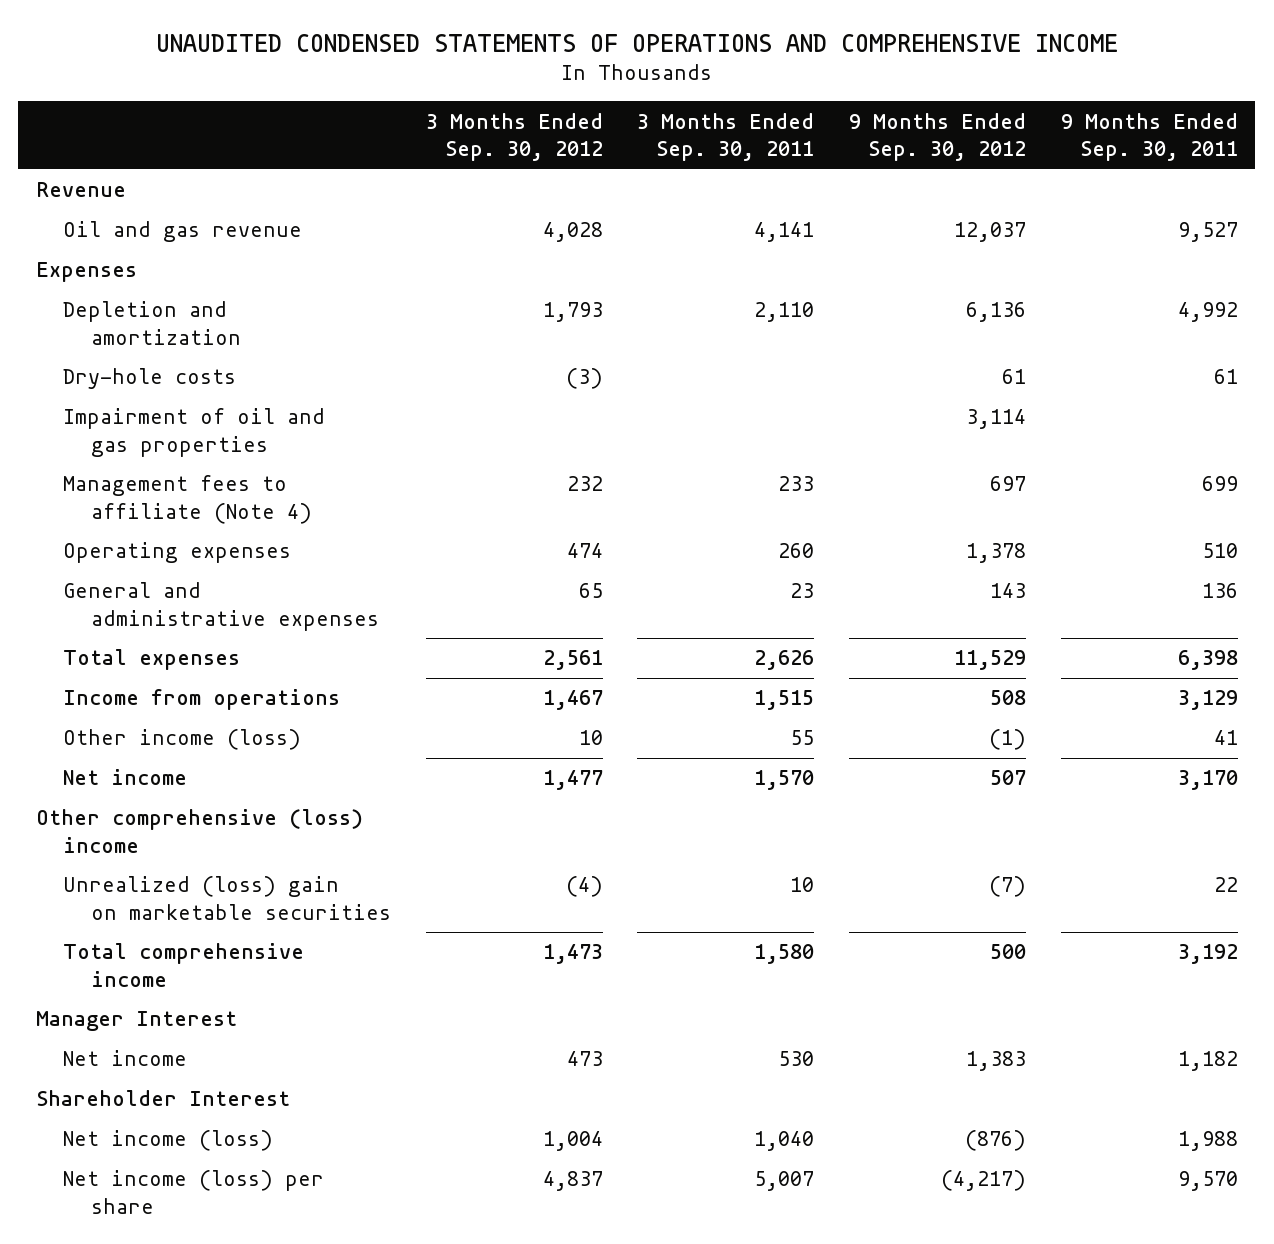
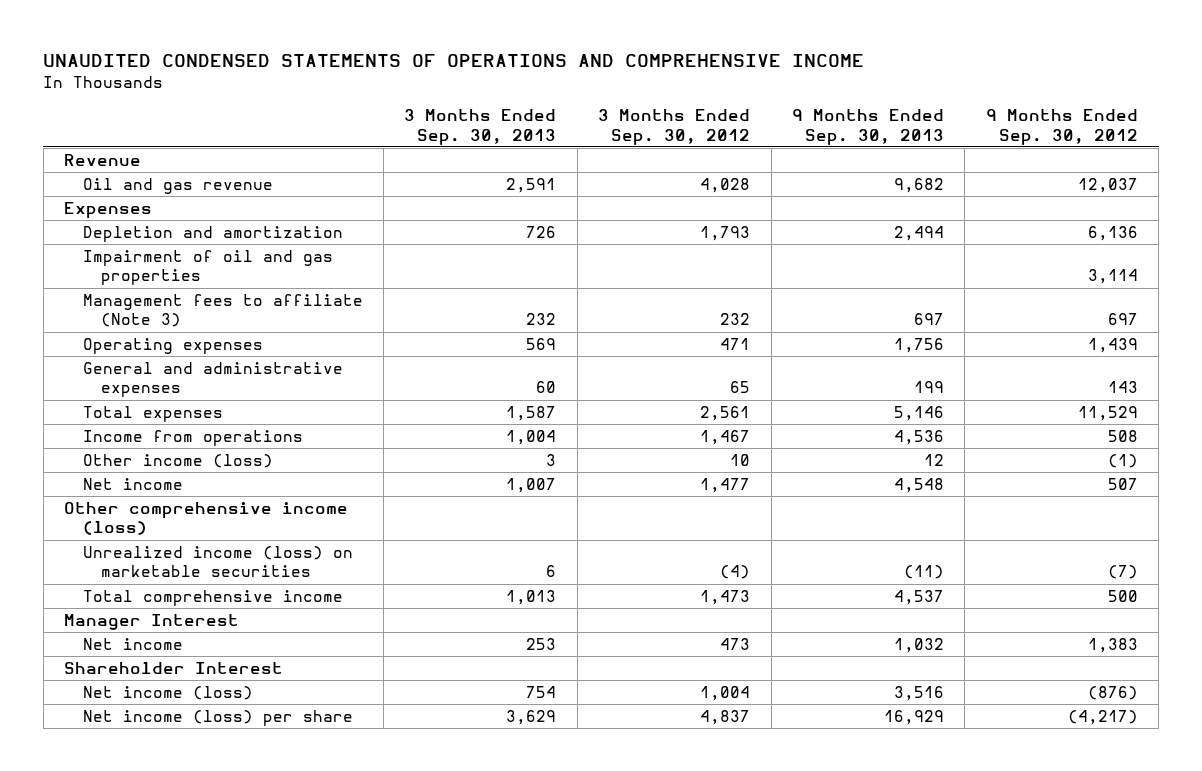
- | 3 Months Ended Sep. 30, 2012 | 3 Months Ended Sep. 30, 2011 | 9 Months Ended Sep. 30, 2012 | 9 Months Ended Sep. 30, 2011
+ | 3 Months Ended Sep. 30, 2013 | 3 Months Ended Sep. 30, 2012 | 9 Months Ended Sep. 30, 2013 | 9 Months Ended Sep. 30, 2012
- Dry-hole costs | (3) | | 61 | 61
- Management fees to affiliate (Note 4) | 232 | 233 | 697 | 699
- Operating expenses | 474 | 260 | 1,378 | 510
+ Management fees to affiliate (Note 3) | 232 | 232 | 697 | 697
+ Operating expenses | 569 | 471 | 1,756 | 1,439
- Other comprehensive (loss) income
- Unrealized (loss) gain on marketable securities | (4) | 10 | (7) | 22
+ Other comprehensive income (loss)
+ Unrealized income (loss) on marketable securities | 6 | (4) | (11) | (7)

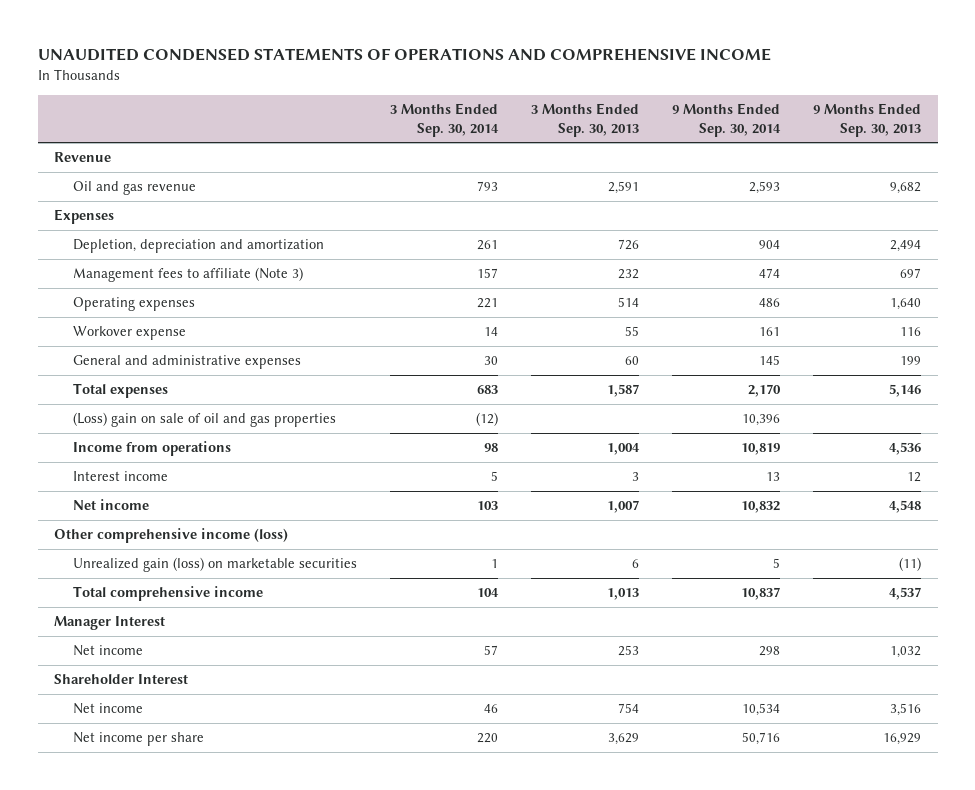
- | 3 Months Ended Sep. 30, 2013 | 3 Months Ended Sep. 30, 2012 | 9 Months Ended Sep. 30, 2013 | 9 Months Ended Sep. 30, 2012
+ | 3 Months Ended Sep. 30, 2014 | 3 Months Ended Sep. 30, 2013 | 9 Months Ended Sep. 30, 2014 | 9 Months Ended Sep. 30, 2013
- Depletion and amortization | 726 | 1,793 | 2,494 | 6,136
- Impairment of oil and gas properties | | | | 3,114
+ Depletion, depreciation and amortization | 261 | 726 | 904 | 2,494
- Operating expenses | 569 | 471 | 1,756 | 1,439
+ Operating expenses | 221 | 514 | 486 | 1,640
+ Workover expense | 14 | 55 | 161 | 116
+ (Loss) gain on sale of oil and gas properties | (12) | | 10,396 |
- Other income (loss) | 3 | 10 | 12 | (1)
+ Interest income | 5 | 3 | 13 | 12
- Unrealized income (loss) on marketable securities | 6 | (4) | (11) | (7)
+ Unrealized gain (loss) on marketable securities | 1 | 6 | 5 | (11)
- Net income (loss) | 754 | 1,004 | 3,516 | (876)
- Net income (loss) per share | 3,629 | 4,837 | 16,929 | (4,217)
+ Net income | 46 | 754 | 10,534 | 3,516
+ Net income per share | 220 | 3,629 | 50,716 | 16,929

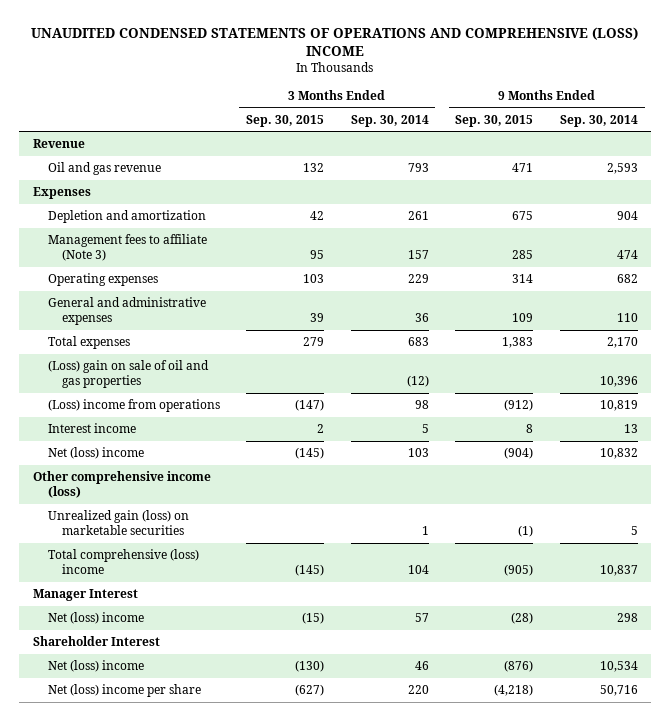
- UNAUDITED CONDENSED STATEMENTS OF OPERATIONS AND COMPREHENSIVE INCOME
+ UNAUDITED CONDENSED STATEMENTS OF OPERATIONS AND COMPREHENSIVE (LOSS) INCOME
- | 3 Months Ended Sep. 30, 2014 | 3 Months Ended Sep. 30, 2013 | 9 Months Ended Sep. 30, 2014 | 9 Months Ended Sep. 30, 2013
+ | 3 Months Ended Sep. 30, 2015 | 3 Months Ended Sep. 30, 2014 | 9 Months Ended Sep. 30, 2015 | 9 Months Ended Sep. 30, 2014
- Depletion, depreciation and amortization | 261 | 726 | 904 | 2,494
+ Depletion and amortization | 42 | 261 | 675 | 904
- Operating expenses | 221 | 514 | 486 | 1,640
- Workover expense | 14 | 55 | 161 | 116
- General and administrative expenses | 30 | 60 | 145 | 199
+ Operating expenses | 103 | 229 | 314 | 682
+ General and administrative expenses | 39 | 36 | 109 | 110
- Income from operations | 98 | 1,004 | 10,819 | 4,536
+ (Loss) income from operations | (147) | 98 | (912) | 10,819
- Net income | 103 | 1,007 | 10,832 | 4,548
+ Net (loss) income | (145) | 103 | (904) | 10,832
- Total comprehensive income | 104 | 1,013 | 10,837 | 4,537
+ Total comprehensive (loss) income | (145) | 104 | (905) | 10,837
- Net income | 57 | 253 | 298 | 1,032
+ Net (loss) income | (15) | 57 | (28) | 298
- Net income | 46 | 754 | 10,534 | 3,516
- Net income per share | 220 | 3,629 | 50,716 | 16,929
+ Net (loss) income | (130) | 46 | (876) | 10,534
+ Net (loss) income per share | (627) | 220 | (4,218) | 50,716

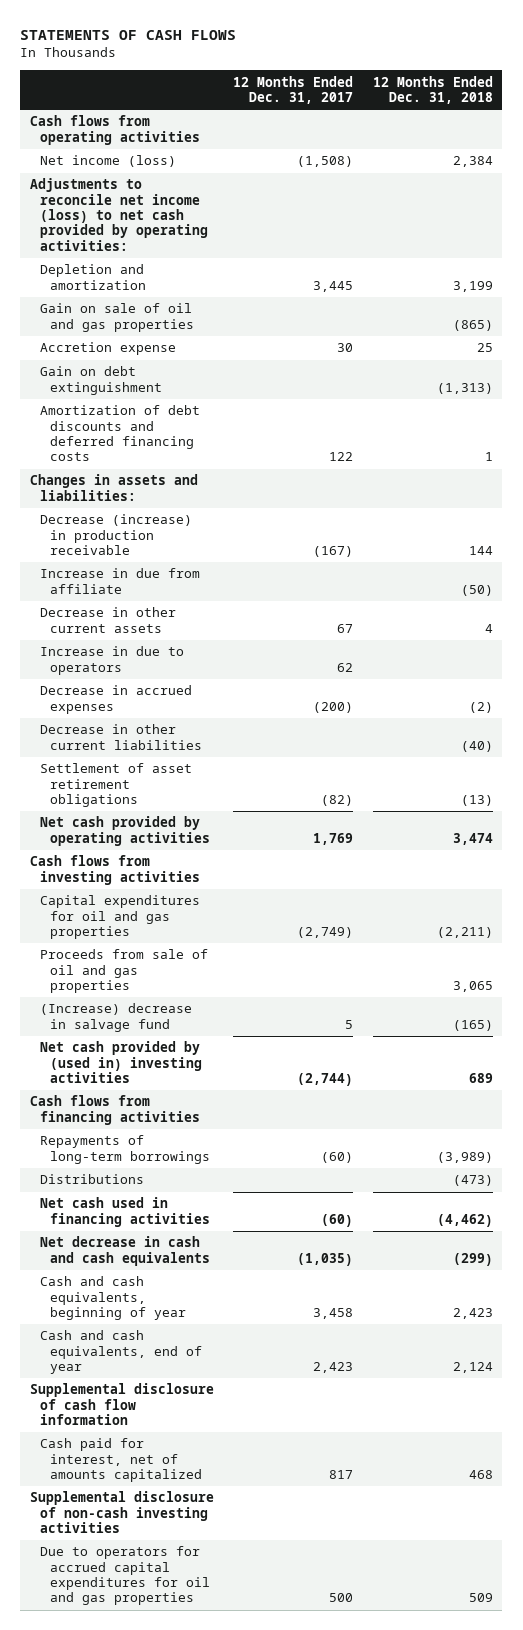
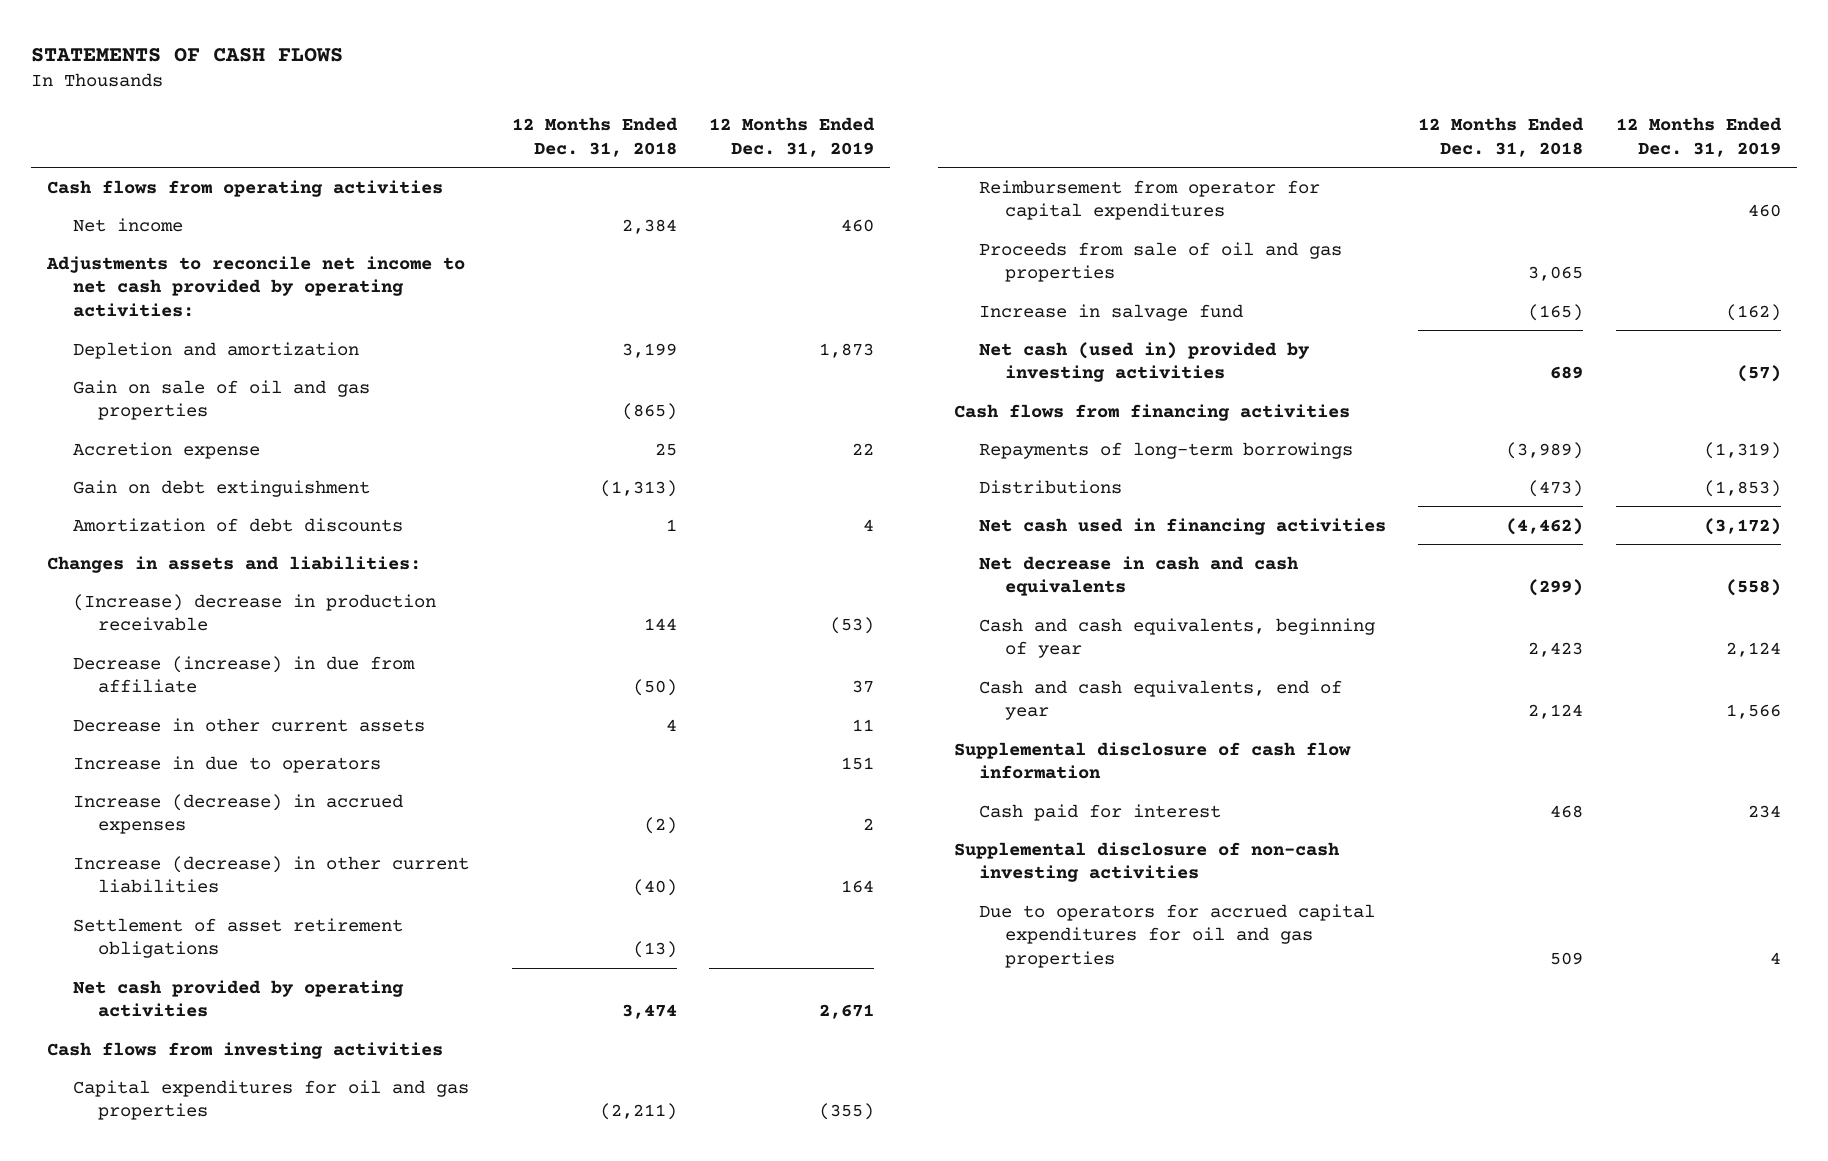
- | 12 Months Ended Dec. 31, 2017 | 12 Months Ended Dec. 31, 2018
+ | 12 Months Ended Dec. 31, 2018 | 12 Months Ended Dec. 31, 2019
- Net income (loss) | (1,508) | 2,384
- Adjustments to reconcile net income (loss) to net cash provided by operating activities:
+ Net income | 2,384 | 460
+ Adjustments to reconcile net income to net cash provided by operating activities:
- Amortization of debt discounts and deferred financing costs | 122 | 1
+ Amortization of debt discounts | 1 | 4
- Decrease (increase) in production receivable | (167) | 144
- Increase in due from affiliate | | (50)
+ (Increase) decrease in production receivable | 144 | (53)
+ Decrease (increase) in due from affiliate | (50) | 37
- Decrease in accrued expenses | (200) | (2)
- Decrease in other current liabilities | | (40)
+ Increase (decrease) in accrued expenses | (2) | 2
+ Increase (decrease) in other current liabilities | (40) | 164
+ Reimbursement from operator for capital expenditures | | 460
- (Increase) decrease in salvage fund | 5 | (165)
- Net cash provided by (used in) investing activities | (2,744) | 689
+ Increase in salvage fund | (165) | (162)
+ Net cash (used in) provided by investing activities | 689 | (57)
- Cash paid for interest, net of amounts capitalized | 817 | 468
+ Cash paid for interest | 468 | 234

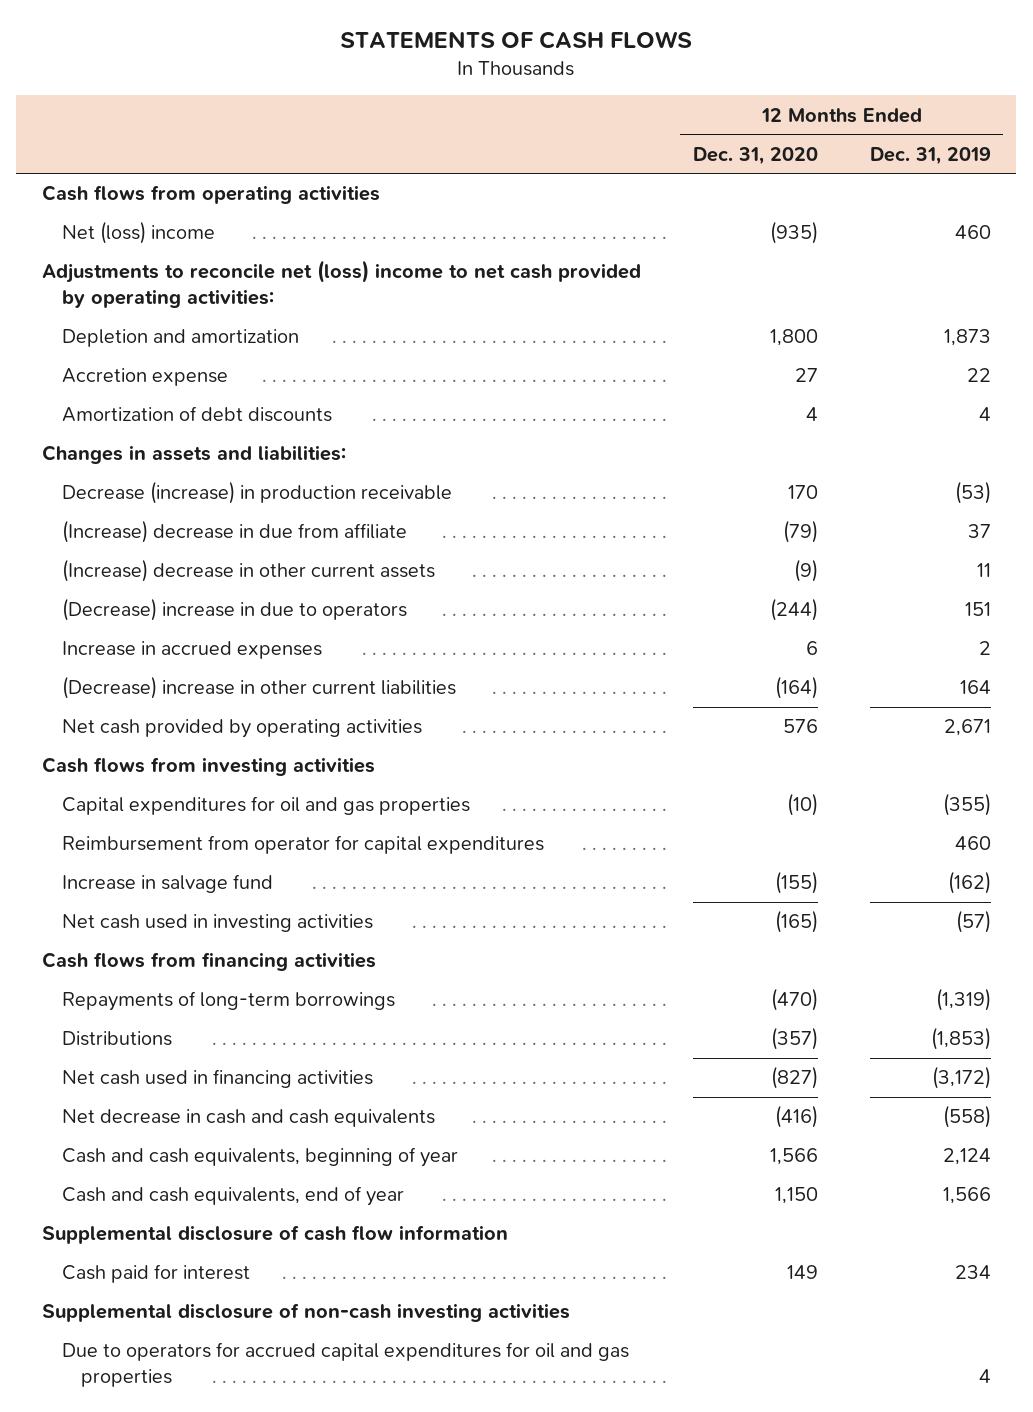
- | 12 Months Ended Dec. 31, 2018 | 12 Months Ended Dec. 31, 2019
+ | 12 Months Ended Dec. 31, 2020 | 12 Months Ended Dec. 31, 2019
- Net income | 2,384 | 460
- Adjustments to reconcile net income to net cash provided by operating activities:
+ Net (loss) income | (935) | 460
+ Adjustments to reconcile net (loss) income to net cash provided by operating activities:
- Gain on sale of oil and gas properties | (865) |
- Gain on debt extinguishment | (1,313) |
- (Increase) decrease in production receivable | 144 | (53)
- Decrease (increase) in due from affiliate | (50) | 37
- Decrease in other current assets | 4 | 11
- Increase in due to operators | | 151
- Increase (decrease) in accrued expenses | (2) | 2
- Increase (decrease) in other current liabilities | (40) | 164
- Settlement of asset retirement obligations | (13) |
+ Decrease (increase) in production receivable | 170 | (53)
+ (Increase) decrease in due from affiliate | (79) | 37
+ (Increase) decrease in other current assets | (9) | 11
+ (Decrease) increase in due to operators | (244) | 151
+ Increase in accrued expenses | 6 | 2
+ (Decrease) increase in other current liabilities | (164) | 164
- Proceeds from sale of oil and gas properties | 3,065 |
- Net cash (used in) provided by investing activities | 689 | (57)
+ Net cash used in investing activities | (165) | (57)

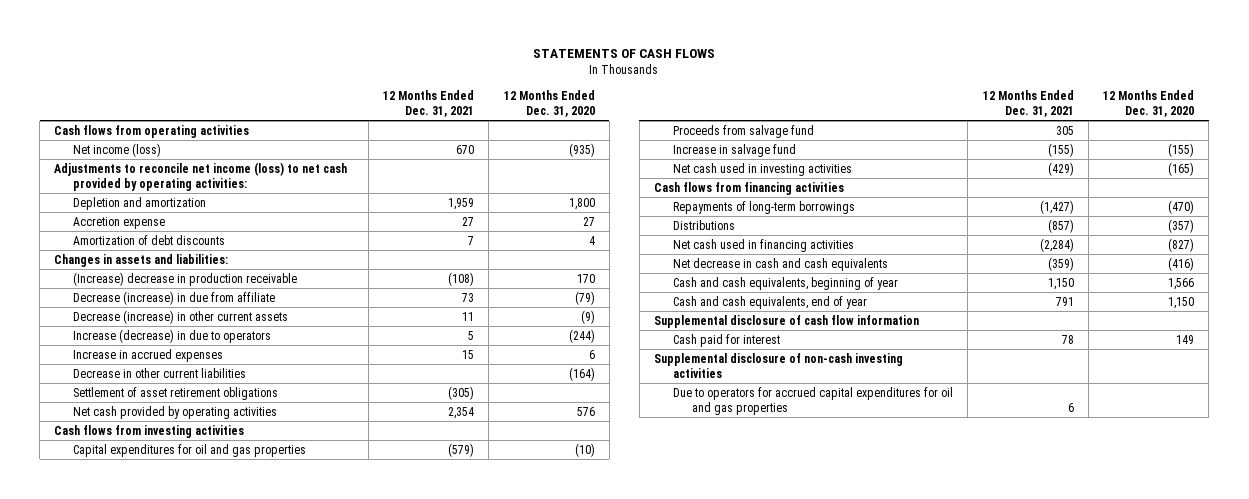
- | 12 Months Ended Dec. 31, 2020 | 12 Months Ended Dec. 31, 2019
+ | 12 Months Ended Dec. 31, 2021 | 12 Months Ended Dec. 31, 2020
- Net (loss) income | (935) | 460
- Adjustments to reconcile net (loss) income to net cash provided by operating activities:
+ Net income (loss) | 670 | (935)
+ Adjustments to reconcile net income (loss) to net cash provided by operating activities:
- Decrease (increase) in production receivable | 170 | (53)
- (Increase) decrease in due from affiliate | (79) | 37
- (Increase) decrease in other current assets | (9) | 11
- (Decrease) increase in due to operators | (244) | 151
+ (Increase) decrease in production receivable | (108) | 170
+ Decrease (increase) in due from affiliate | 73 | (79)
+ Decrease (increase) in other current assets | 11 | (9)
+ Increase (decrease) in due to operators | 5 | (244)
- (Decrease) increase in other current liabilities | (164) | 164
+ Decrease in other current liabilities | | (164)
+ Settlement of asset retirement obligations | (305) |
- Reimbursement from operator for capital expenditures | | 460
+ Proceeds from salvage fund | 305 |

